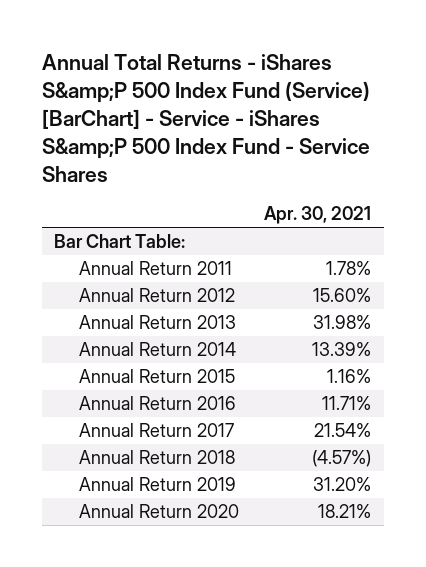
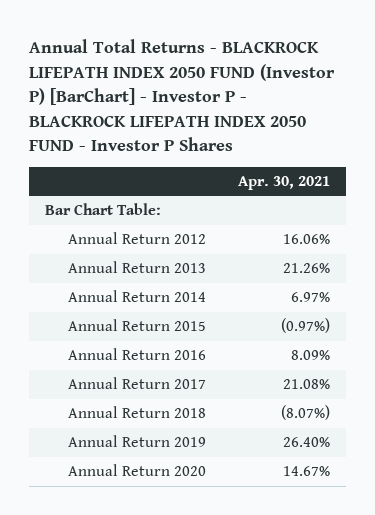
- Annual Total Returns - iShares S&amp;P 500 Index Fund (Service) [BarChart] - Service - iShares S&amp;P 500 Index Fund - Service Shares
+ Annual Total Returns - BLACKROCK LIFEPATH INDEX 2050 FUND (Investor P) [BarChart] - Investor P - BLACKROCK LIFEPATH INDEX 2050 FUND - Investor P Shares
- Annual Return 2011 | 1.78%
- Annual Return 2012 | 15.60%
- Annual Return 2013 | 31.98%
- Annual Return 2014 | 13.39%
- Annual Return 2015 | 1.16%
- Annual Return 2016 | 11.71%
- Annual Return 2017 | 21.54%
- Annual Return 2018 | (4.57%)
- Annual Return 2019 | 31.20%
- Annual Return 2020 | 18.21%
+ Annual Return 2012 | 16.06%
+ Annual Return 2013 | 21.26%
+ Annual Return 2014 | 6.97%
+ Annual Return 2015 | (0.97%)
+ Annual Return 2016 | 8.09%
+ Annual Return 2017 | 21.08%
+ Annual Return 2018 | (8.07%)
+ Annual Return 2019 | 26.40%
+ Annual Return 2020 | 14.67%

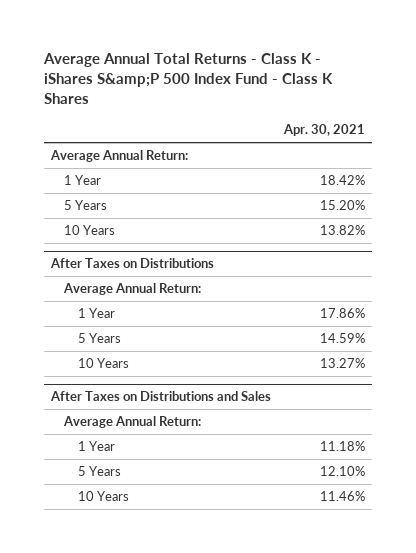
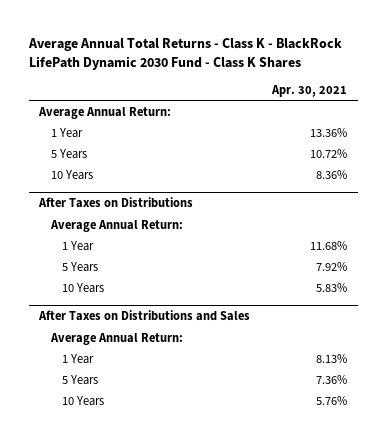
- Average Annual Total Returns - Class K - iShares S&amp;P 500 Index Fund - Class K Shares
+ Average Annual Total Returns - Class K - BlackRock LifePath Dynamic 2030 Fund - Class K Shares
- 1 Year | 18.42%
- 5 Years | 15.20%
- 10 Years | 13.82%
+ 1 Year | 13.36%
+ 5 Years | 10.72%
+ 10 Years | 8.36%
@ After Taxes on Distributions
- 1 Year | 17.86%
- 5 Years | 14.59%
- 10 Years | 13.27%
+ 1 Year | 11.68%
+ 5 Years | 7.92%
+ 10 Years | 5.83%
@ After Taxes on Distributions and Sales
- 1 Year | 11.18%
- 5 Years | 12.10%
- 10 Years | 11.46%
+ 1 Year | 8.13%
+ 5 Years | 7.36%
+ 10 Years | 5.76%

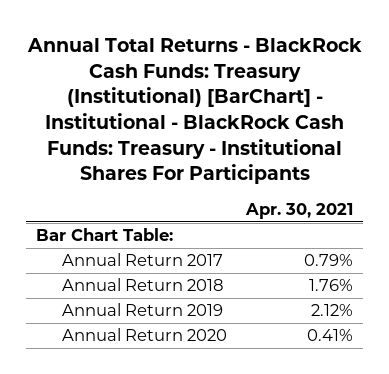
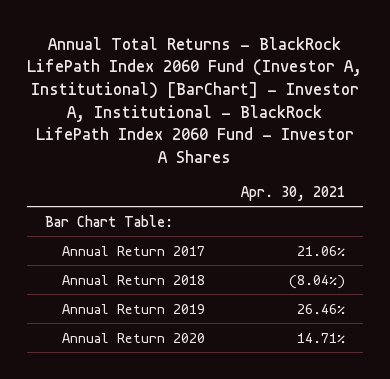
- Annual Total Returns - BlackRock Cash Funds: Treasury (Institutional) [BarChart] - Institutional - BlackRock Cash Funds: Treasury - Institutional Shares For Participants
+ Annual Total Returns - BlackRock LifePath Index 2060 Fund (Investor A, Institutional) [BarChart] - Investor A, Institutional - BlackRock LifePath Index 2060 Fund - Investor A Shares
- Annual Return 2017 | 0.79%
- Annual Return 2018 | 1.76%
- Annual Return 2019 | 2.12%
- Annual Return 2020 | 0.41%
+ Annual Return 2017 | 21.06%
+ Annual Return 2018 | (8.04%)
+ Annual Return 2019 | 26.46%
+ Annual Return 2020 | 14.71%

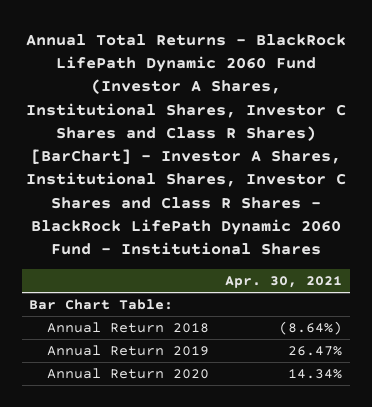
- Annual Total Returns - BlackRock LifePath Index 2060 Fund (Investor A, Institutional) [BarChart] - Investor A, Institutional - BlackRock LifePath Index 2060 Fund - Investor A Shares
+ Annual Total Returns - BlackRock LifePath Dynamic 2060 Fund (Investor A Shares, Institutional Shares, Investor C Shares and Class R Shares) [BarChart] - Investor A Shares, Institutional Shares, Investor C Shares and Class R Shares - BlackRock LifePath Dynamic 2060 Fund - Institutional Shares
- Annual Return 2017 | 21.06%
- Annual Return 2018 | (8.04%)
- Annual Return 2019 | 26.46%
- Annual Return 2020 | 14.71%
+ Annual Return 2018 | (8.64%)
+ Annual Return 2019 | 26.47%
+ Annual Return 2020 | 14.34%

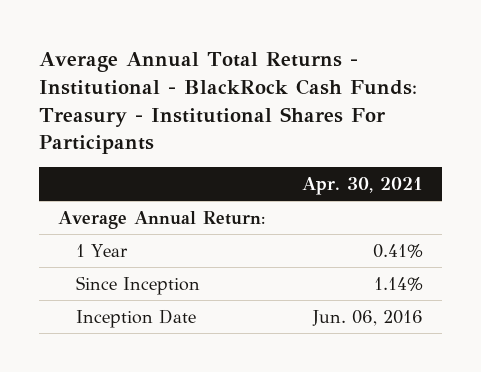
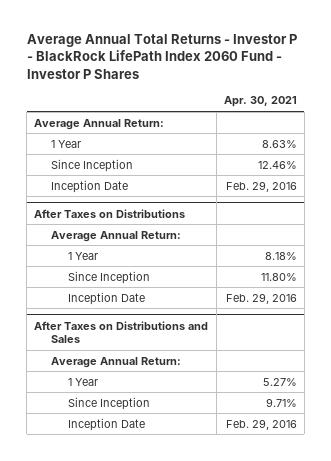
- Average Annual Total Returns - Institutional - BlackRock Cash Funds: Treasury - Institutional Shares For Participants
+ Average Annual Total Returns - Investor P - BlackRock LifePath Index 2060 Fund - Investor P Shares
- 1 Year | 0.41%
- Since Inception | 1.14%
- Inception Date | Jun. 06, 2016
+ 1 Year | 8.63%
+ Since Inception | 12.46%
+ Inception Date | Feb. 29, 2016
+ After Taxes on Distributions
+ Average Annual Return:
+ 1 Year | 8.18%
+ Since Inception | 11.80%
+ Inception Date | Feb. 29, 2016
+ After Taxes on Distributions and Sales
+ Average Annual Return:
+ 1 Year | 5.27%
+ Since Inception | 9.71%
+ Inception Date | Feb. 29, 2016

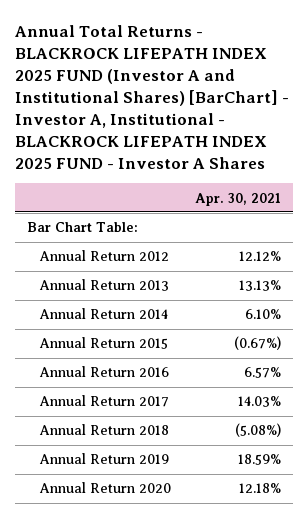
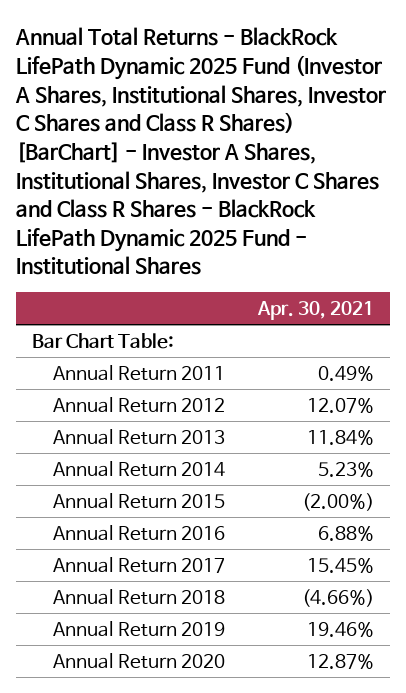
- Annual Total Returns - BLACKROCK LIFEPATH INDEX 2025 FUND (Investor A and Institutional Shares) [BarChart] - Investor A, Institutional - BLACKROCK LIFEPATH INDEX 2025 FUND - Investor A Shares
+ Annual Total Returns - BlackRock LifePath Dynamic 2025 Fund (Investor A Shares, Institutional Shares, Investor C Shares and Class R Shares) [BarChart] - Investor A Shares, Institutional Shares, Investor C Shares and Class R Shares - BlackRock LifePath Dynamic 2025 Fund - Institutional Shares
- Annual Return 2012 | 12.12%
- Annual Return 2013 | 13.13%
- Annual Return 2014 | 6.10%
- Annual Return 2015 | (0.67%)
- Annual Return 2016 | 6.57%
- Annual Return 2017 | 14.03%
- Annual Return 2018 | (5.08%)
- Annual Return 2019 | 18.59%
- Annual Return 2020 | 12.18%
+ Annual Return 2011 | 0.49%
+ Annual Return 2012 | 12.07%
+ Annual Return 2013 | 11.84%
+ Annual Return 2014 | 5.23%
+ Annual Return 2015 | (2.00%)
+ Annual Return 2016 | 6.88%
+ Annual Return 2017 | 15.45%
+ Annual Return 2018 | (4.66%)
+ Annual Return 2019 | 19.46%
+ Annual Return 2020 | 12.87%

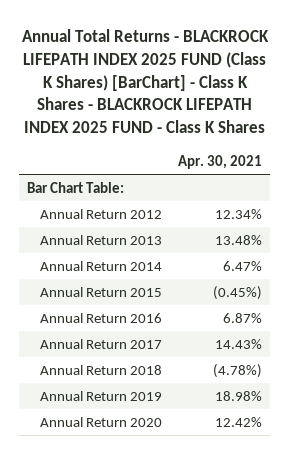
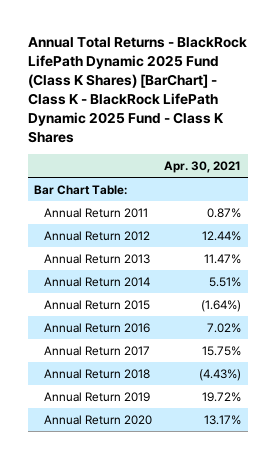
- Annual Total Returns - BLACKROCK LIFEPATH INDEX 2025 FUND (Class K Shares) [BarChart] - Class K Shares - BLACKROCK LIFEPATH INDEX 2025 FUND - Class K Shares
+ Annual Total Returns - BlackRock LifePath Dynamic 2025 Fund (Class K Shares) [BarChart] - Class K - BlackRock LifePath Dynamic 2025 Fund - Class K Shares
- Annual Return 2012 | 12.34%
- Annual Return 2013 | 13.48%
- Annual Return 2014 | 6.47%
- Annual Return 2015 | (0.45%)
- Annual Return 2016 | 6.87%
- Annual Return 2017 | 14.43%
- Annual Return 2018 | (4.78%)
- Annual Return 2019 | 18.98%
- Annual Return 2020 | 12.42%
+ Annual Return 2011 | 0.87%
+ Annual Return 2012 | 12.44%
+ Annual Return 2013 | 11.47%
+ Annual Return 2014 | 5.51%
+ Annual Return 2015 | (1.64%)
+ Annual Return 2016 | 7.02%
+ Annual Return 2017 | 15.75%
+ Annual Return 2018 | (4.43%)
+ Annual Return 2019 | 19.72%
+ Annual Return 2020 | 13.17%

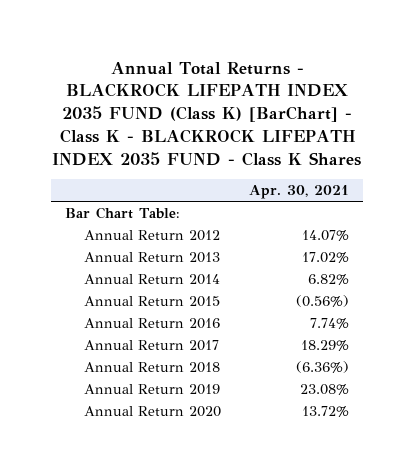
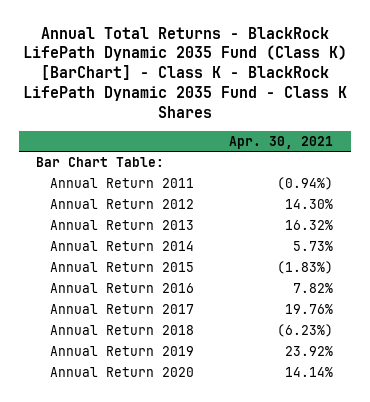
- Annual Total Returns - BLACKROCK LIFEPATH INDEX 2035 FUND (Class K) [BarChart] - Class K - BLACKROCK LIFEPATH INDEX 2035 FUND - Class K Shares
+ Annual Total Returns - BlackRock LifePath Dynamic 2035 Fund (Class K) [BarChart] - Class K - BlackRock LifePath Dynamic 2035 Fund - Class K Shares
- Annual Return 2012 | 14.07%
- Annual Return 2013 | 17.02%
- Annual Return 2014 | 6.82%
- Annual Return 2015 | (0.56%)
- Annual Return 2016 | 7.74%
- Annual Return 2017 | 18.29%
- Annual Return 2018 | (6.36%)
- Annual Return 2019 | 23.08%
- Annual Return 2020 | 13.72%
+ Annual Return 2011 | (0.94%)
+ Annual Return 2012 | 14.30%
+ Annual Return 2013 | 16.32%
+ Annual Return 2014 | 5.73%
+ Annual Return 2015 | (1.83%)
+ Annual Return 2016 | 7.82%
+ Annual Return 2017 | 19.76%
+ Annual Return 2018 | (6.23%)
+ Annual Return 2019 | 23.92%
+ Annual Return 2020 | 14.14%

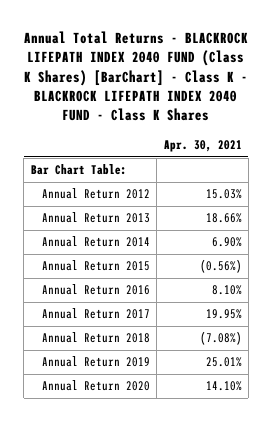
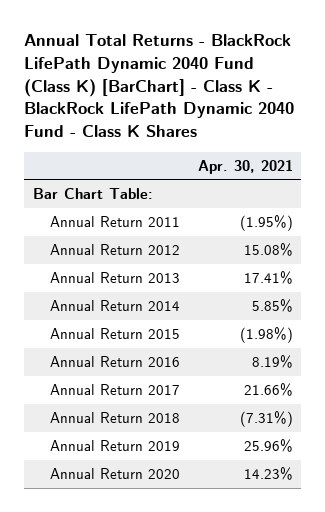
- Annual Total Returns - BLACKROCK LIFEPATH INDEX 2040 FUND (Class K Shares) [BarChart] - Class K - BLACKROCK LIFEPATH INDEX 2040 FUND - Class K Shares
+ Annual Total Returns - BlackRock LifePath Dynamic 2040 Fund (Class K) [BarChart] - Class K - BlackRock LifePath Dynamic 2040 Fund - Class K Shares
- Annual Return 2012 | 15.03%
- Annual Return 2013 | 18.66%
- Annual Return 2014 | 6.90%
- Annual Return 2015 | (0.56%)
- Annual Return 2016 | 8.10%
- Annual Return 2017 | 19.95%
- Annual Return 2018 | (7.08%)
- Annual Return 2019 | 25.01%
- Annual Return 2020 | 14.10%
+ Annual Return 2011 | (1.95%)
+ Annual Return 2012 | 15.08%
+ Annual Return 2013 | 17.41%
+ Annual Return 2014 | 5.85%
+ Annual Return 2015 | (1.98%)
+ Annual Return 2016 | 8.19%
+ Annual Return 2017 | 21.66%
+ Annual Return 2018 | (7.31%)
+ Annual Return 2019 | 25.96%
+ Annual Return 2020 | 14.23%

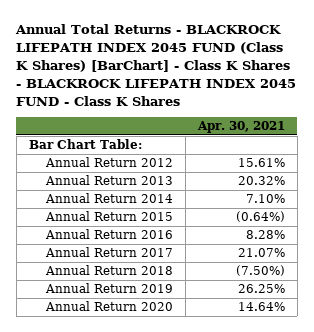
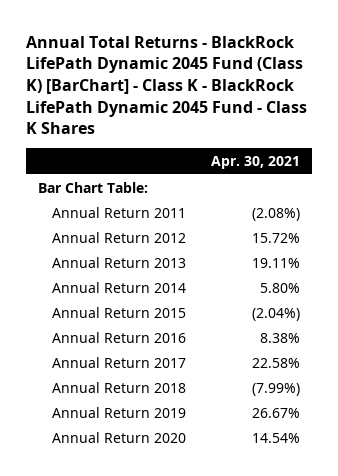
- Annual Total Returns - BLACKROCK LIFEPATH INDEX 2045 FUND (Class K Shares) [BarChart] - Class K Shares - BLACKROCK LIFEPATH INDEX 2045 FUND - Class K Shares
+ Annual Total Returns - BlackRock LifePath Dynamic 2045 Fund (Class K) [BarChart] - Class K - BlackRock LifePath Dynamic 2045 Fund - Class K Shares
- Annual Return 2012 | 15.61%
- Annual Return 2013 | 20.32%
- Annual Return 2014 | 7.10%
- Annual Return 2015 | (0.64%)
- Annual Return 2016 | 8.28%
- Annual Return 2017 | 21.07%
- Annual Return 2018 | (7.50%)
- Annual Return 2019 | 26.25%
- Annual Return 2020 | 14.64%
+ Annual Return 2011 | (2.08%)
+ Annual Return 2012 | 15.72%
+ Annual Return 2013 | 19.11%
+ Annual Return 2014 | 5.80%
+ Annual Return 2015 | (2.04%)
+ Annual Return 2016 | 8.38%
+ Annual Return 2017 | 22.58%
+ Annual Return 2018 | (7.99%)
+ Annual Return 2019 | 26.67%
+ Annual Return 2020 | 14.54%

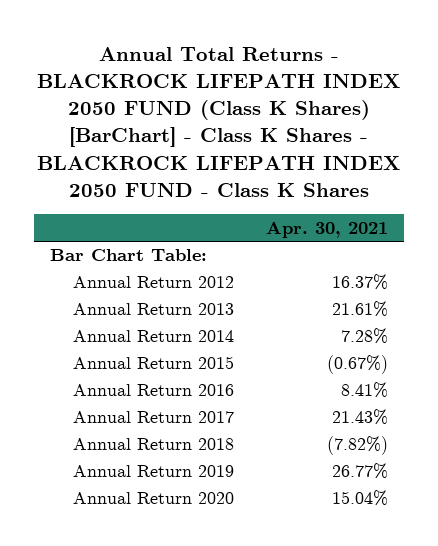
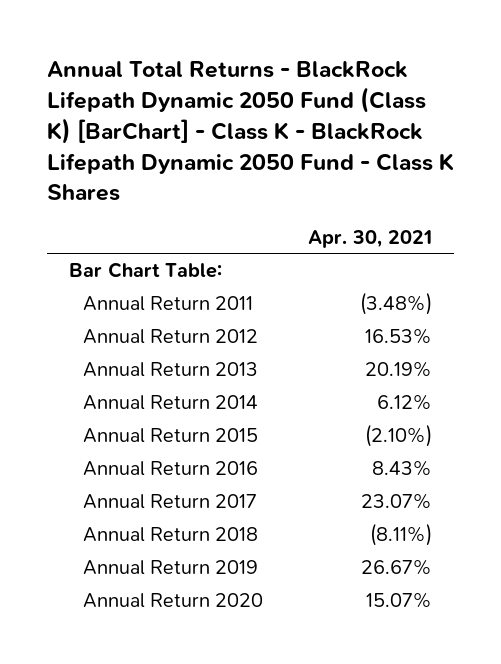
- Annual Total Returns - BLACKROCK LIFEPATH INDEX 2050 FUND (Class K Shares) [BarChart] - Class K Shares - BLACKROCK LIFEPATH INDEX 2050 FUND - Class K Shares
+ Annual Total Returns - BlackRock Lifepath Dynamic 2050 Fund (Class K) [BarChart] - Class K - BlackRock Lifepath Dynamic 2050 Fund - Class K Shares
- Annual Return 2012 | 16.37%
- Annual Return 2013 | 21.61%
- Annual Return 2014 | 7.28%
- Annual Return 2015 | (0.67%)
- Annual Return 2016 | 8.41%
- Annual Return 2017 | 21.43%
- Annual Return 2018 | (7.82%)
- Annual Return 2019 | 26.77%
- Annual Return 2020 | 15.04%
+ Annual Return 2011 | (3.48%)
+ Annual Return 2012 | 16.53%
+ Annual Return 2013 | 20.19%
+ Annual Return 2014 | 6.12%
+ Annual Return 2015 | (2.10%)
+ Annual Return 2016 | 8.43%
+ Annual Return 2017 | 23.07%
+ Annual Return 2018 | (8.11%)
+ Annual Return 2019 | 26.67%
+ Annual Return 2020 | 15.07%

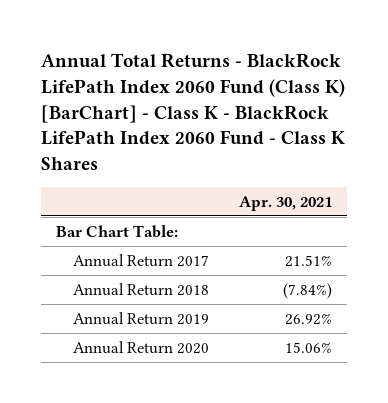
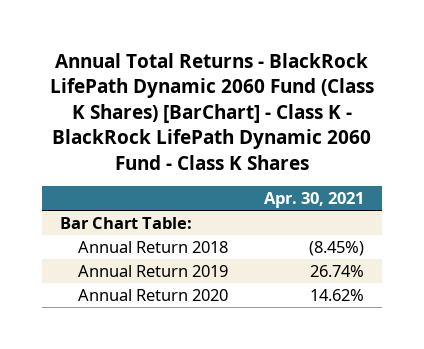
- Annual Total Returns - BlackRock LifePath Index 2060 Fund (Class K) [BarChart] - Class K - BlackRock LifePath Index 2060 Fund - Class K Shares
+ Annual Total Returns - BlackRock LifePath Dynamic 2060 Fund (Class K Shares) [BarChart] - Class K - BlackRock LifePath Dynamic 2060 Fund - Class K Shares
- Annual Return 2017 | 21.51%
- Annual Return 2018 | (7.84%)
- Annual Return 2019 | 26.92%
- Annual Return 2020 | 15.06%
+ Annual Return 2018 | (8.45%)
+ Annual Return 2019 | 26.74%
+ Annual Return 2020 | 14.62%

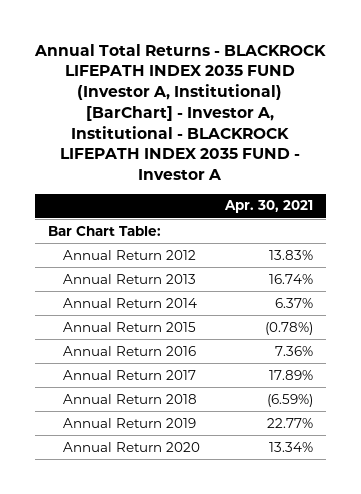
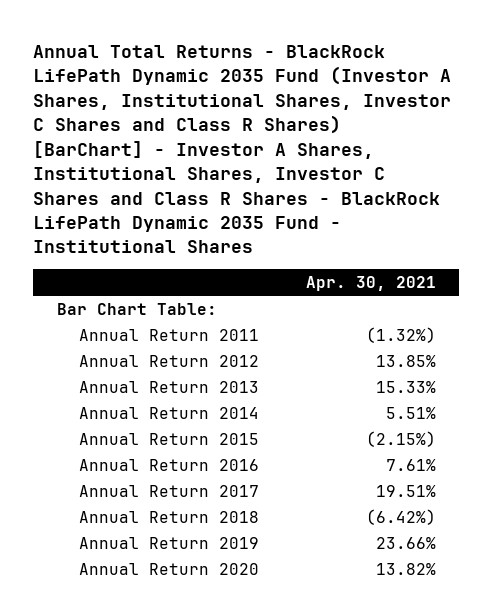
- Annual Total Returns - BLACKROCK LIFEPATH INDEX 2035 FUND (Investor A, Institutional) [BarChart] - Investor A, Institutional - BLACKROCK LIFEPATH INDEX 2035 FUND - Investor A
+ Annual Total Returns - BlackRock LifePath Dynamic 2035 Fund (Investor A Shares, Institutional Shares, Investor C Shares and Class R Shares) [BarChart] - Investor A Shares, Institutional Shares, Investor C Shares and Class R Shares - BlackRock LifePath Dynamic 2035 Fund - Institutional Shares
- Annual Return 2012 | 13.83%
- Annual Return 2013 | 16.74%
- Annual Return 2014 | 6.37%
- Annual Return 2015 | (0.78%)
- Annual Return 2016 | 7.36%
- Annual Return 2017 | 17.89%
- Annual Return 2018 | (6.59%)
- Annual Return 2019 | 22.77%
- Annual Return 2020 | 13.34%
+ Annual Return 2011 | (1.32%)
+ Annual Return 2012 | 13.85%
+ Annual Return 2013 | 15.33%
+ Annual Return 2014 | 5.51%
+ Annual Return 2015 | (2.15%)
+ Annual Return 2016 | 7.61%
+ Annual Return 2017 | 19.51%
+ Annual Return 2018 | (6.42%)
+ Annual Return 2019 | 23.66%
+ Annual Return 2020 | 13.82%

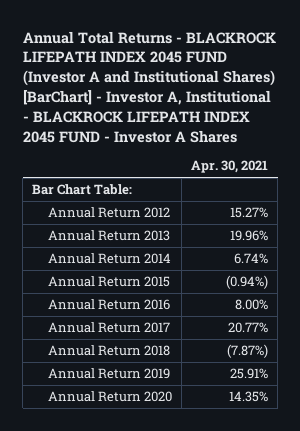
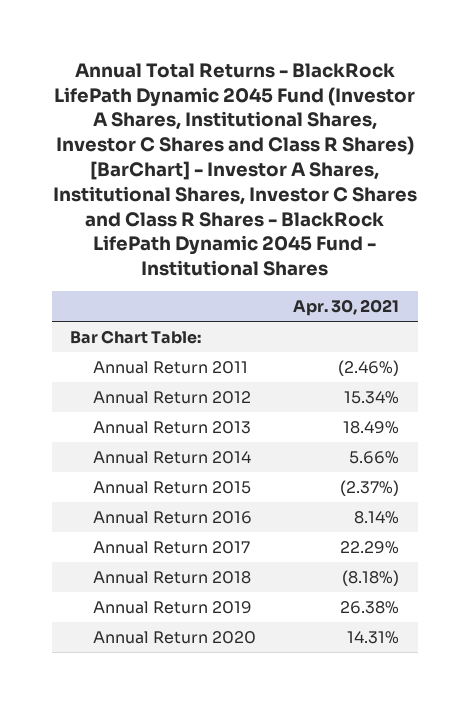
- Annual Total Returns - BLACKROCK LIFEPATH INDEX 2045 FUND (Investor A and Institutional Shares) [BarChart] - Investor A, Institutional - BLACKROCK LIFEPATH INDEX 2045 FUND - Investor A Shares
+ Annual Total Returns - BlackRock LifePath Dynamic 2045 Fund (Investor A Shares, Institutional Shares, Investor C Shares and Class R Shares) [BarChart] - Investor A Shares, Institutional Shares, Investor C Shares and Class R Shares - BlackRock LifePath Dynamic 2045 Fund - Institutional Shares
- Annual Return 2012 | 15.27%
- Annual Return 2013 | 19.96%
- Annual Return 2014 | 6.74%
- Annual Return 2015 | (0.94%)
- Annual Return 2016 | 8.00%
- Annual Return 2017 | 20.77%
- Annual Return 2018 | (7.87%)
- Annual Return 2019 | 25.91%
- Annual Return 2020 | 14.35%
+ Annual Return 2011 | (2.46%)
+ Annual Return 2012 | 15.34%
+ Annual Return 2013 | 18.49%
+ Annual Return 2014 | 5.66%
+ Annual Return 2015 | (2.37%)
+ Annual Return 2016 | 8.14%
+ Annual Return 2017 | 22.29%
+ Annual Return 2018 | (8.18%)
+ Annual Return 2019 | 26.38%
+ Annual Return 2020 | 14.31%

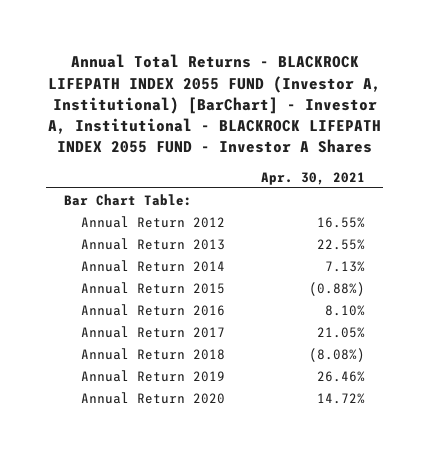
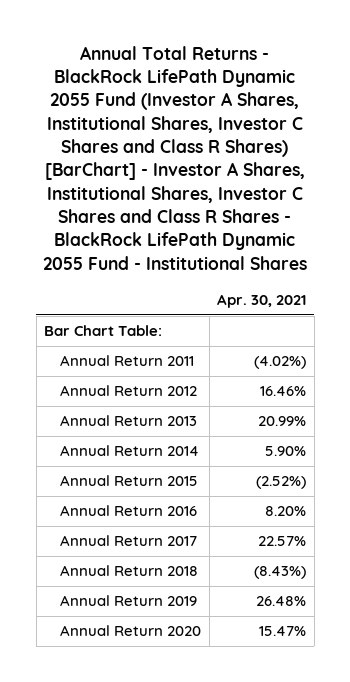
- Annual Total Returns - BLACKROCK LIFEPATH INDEX 2055 FUND (Investor A, Institutional) [BarChart] - Investor A, Institutional - BLACKROCK LIFEPATH INDEX 2055 FUND - Investor A Shares
+ Annual Total Returns - BlackRock LifePath Dynamic 2055 Fund (Investor A Shares, Institutional Shares, Investor C Shares and Class R Shares) [BarChart] - Investor A Shares, Institutional Shares, Investor C Shares and Class R Shares - BlackRock LifePath Dynamic 2055 Fund - Institutional Shares
- Annual Return 2012 | 16.55%
- Annual Return 2013 | 22.55%
- Annual Return 2014 | 7.13%
- Annual Return 2015 | (0.88%)
- Annual Return 2016 | 8.10%
- Annual Return 2017 | 21.05%
- Annual Return 2018 | (8.08%)
- Annual Return 2019 | 26.46%
- Annual Return 2020 | 14.72%
+ Annual Return 2011 | (4.02%)
+ Annual Return 2012 | 16.46%
+ Annual Return 2013 | 20.99%
+ Annual Return 2014 | 5.90%
+ Annual Return 2015 | (2.52%)
+ Annual Return 2016 | 8.20%
+ Annual Return 2017 | 22.57%
+ Annual Return 2018 | (8.43%)
+ Annual Return 2019 | 26.48%
+ Annual Return 2020 | 15.47%

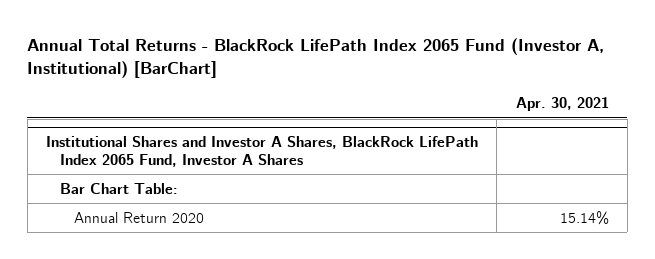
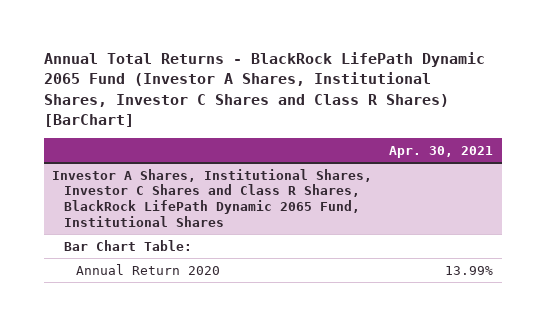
- Annual Total Returns - BlackRock LifePath Index 2065 Fund (Investor A, Institutional) [BarChart]
+ Annual Total Returns - BlackRock LifePath Dynamic 2065 Fund (Investor A Shares, Institutional Shares, Investor C Shares and Class R Shares) [BarChart]
- Institutional Shares and Investor A Shares, BlackRock LifePath Index 2065 Fund, Investor A Shares
+ Investor A Shares, Institutional Shares, Investor C Shares and Class R Shares, BlackRock LifePath Dynamic 2065 Fund, Institutional Shares
- Annual Return 2020 | 15.14%
+ Annual Return 2020 | 13.99%

